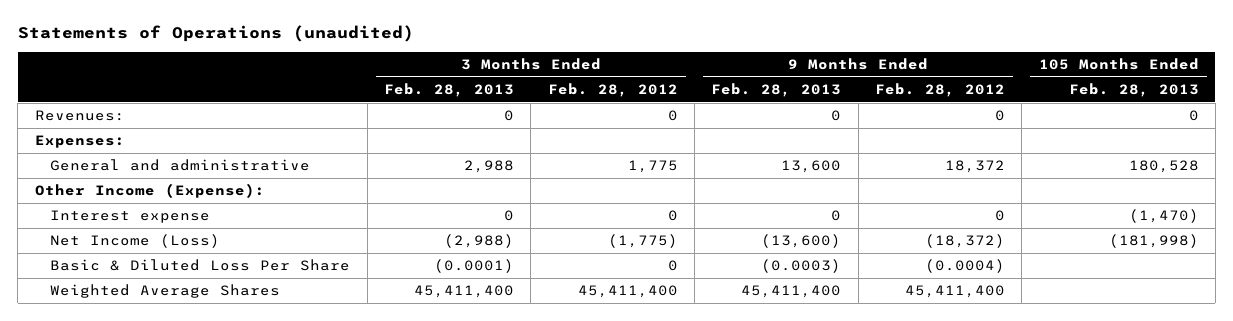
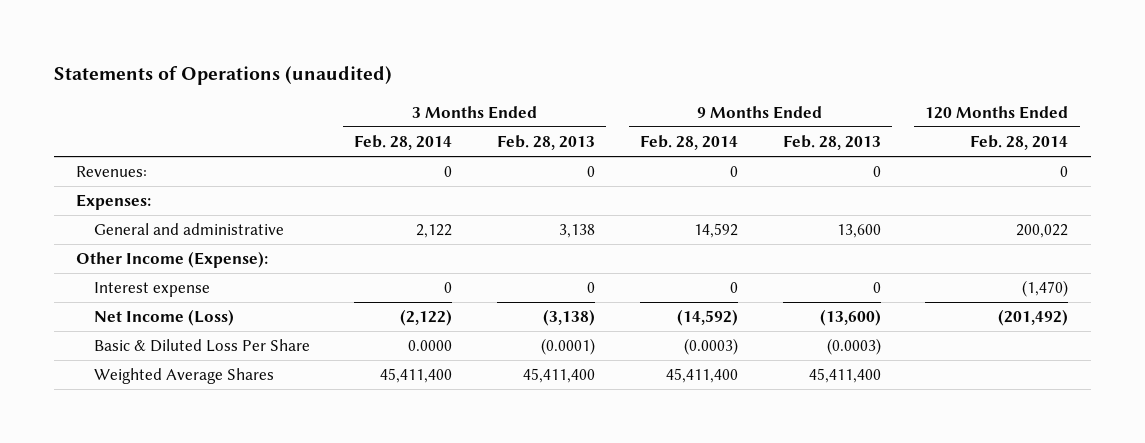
- | 3 Months Ended Feb. 28, 2013 | 3 Months Ended Feb. 28, 2012 | 9 Months Ended Feb. 28, 2013 | 9 Months Ended Feb. 28, 2012 | 105 Months Ended Feb. 28, 2013
+ | 3 Months Ended Feb. 28, 2014 | 3 Months Ended Feb. 28, 2013 | 9 Months Ended Feb. 28, 2014 | 9 Months Ended Feb. 28, 2013 | 120 Months Ended Feb. 28, 2014
- General and administrative | 2,988 | 1,775 | 13,600 | 18,372 | 180,528
+ General and administrative | 2,122 | 3,138 | 14,592 | 13,600 | 200,022
- Net Income (Loss) | (2,988) | (1,775) | (13,600) | (18,372) | (181,998)
+ Net Income (Loss) | (2,122) | (3,138) | (14,592) | (13,600) | (201,492)

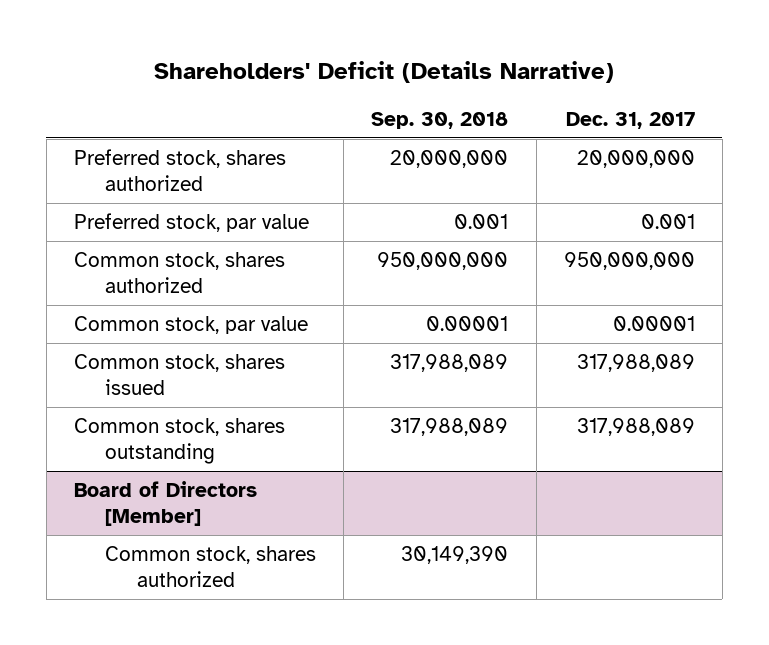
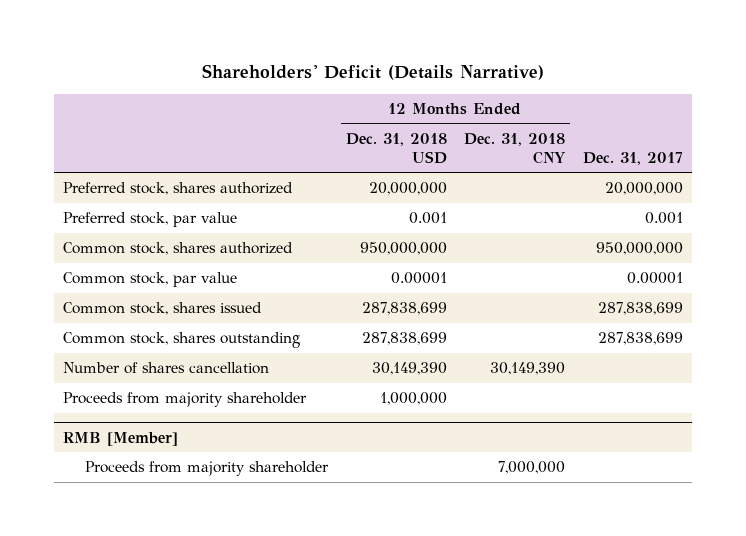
- | Sep. 30, 2018 | Dec. 31, 2017
+ | 12 Months Ended Dec. 31, 2018 USD | 12 Months Ended Dec. 31, 2018 CNY | Dec. 31, 2017
- Common stock, shares issued | 317,988,089 | 317,988,089
- Common stock, shares outstanding | 317,988,089 | 317,988,089
- Board of Directors [Member]
- Common stock, shares authorized | 30,149,390 |
+ Common stock, shares issued | 287,838,699 | | 287,838,699
+ Common stock, shares outstanding | 287,838,699 | | 287,838,699
+ Number of shares cancellation | 30,149,390 | 30,149,390 |
+ Proceeds from majority shareholder | 1,000,000 | |
+ RMB [Member]
+ Proceeds from majority shareholder | | 7,000,000 |

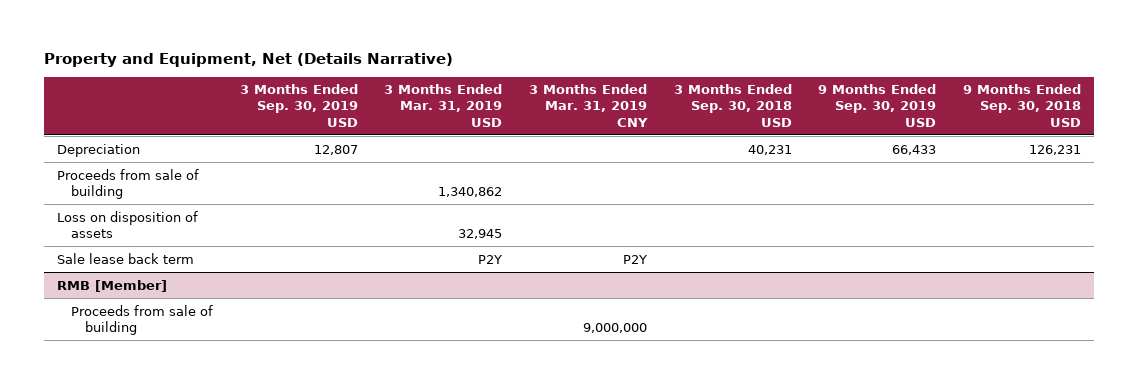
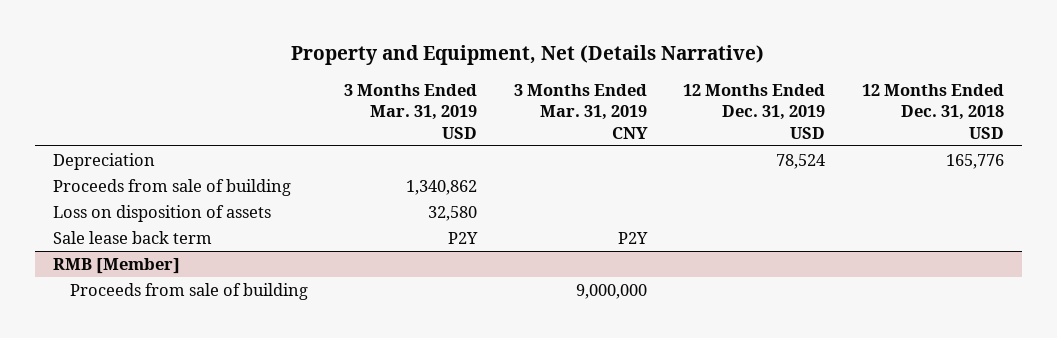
- | 3 Months Ended Sep. 30, 2019 USD | 3 Months Ended Mar. 31, 2019 USD | 3 Months Ended Mar. 31, 2019 CNY | 3 Months Ended Sep. 30, 2018 USD | 9 Months Ended Sep. 30, 2019 USD | 9 Months Ended Sep. 30, 2018 USD
+ | 3 Months Ended Mar. 31, 2019 USD | 3 Months Ended Mar. 31, 2019 CNY | 12 Months Ended Dec. 31, 2019 USD | 12 Months Ended Dec. 31, 2018 USD
- Loss on disposition of assets | | 32,945 | | | |
+ Loss on disposition of assets | 32,580 | | |

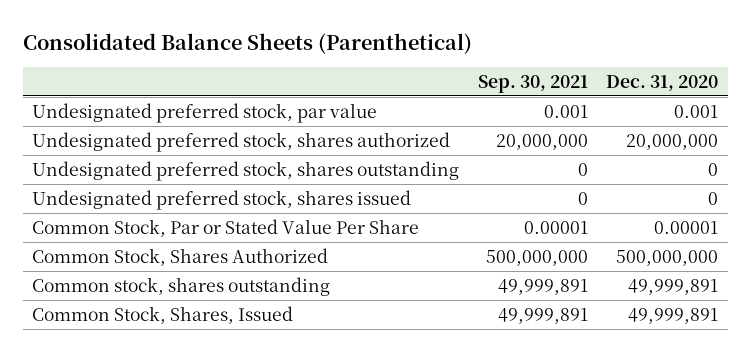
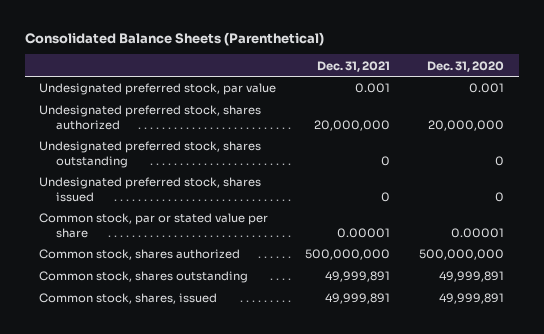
- | Sep. 30, 2021 | Dec. 31, 2020
+ | Dec. 31, 2021 | Dec. 31, 2020
- Common Stock, Par or Stated Value Per Share | 0.00001 | 0.00001
- Common Stock, Shares Authorized | 500,000,000 | 500,000,000
+ Common stock, par or stated value per share | 0.00001 | 0.00001
+ Common stock, shares authorized | 500,000,000 | 500,000,000
- Common Stock, Shares, Issued | 49,999,891 | 49,999,891
+ Common stock, shares, issued | 49,999,891 | 49,999,891

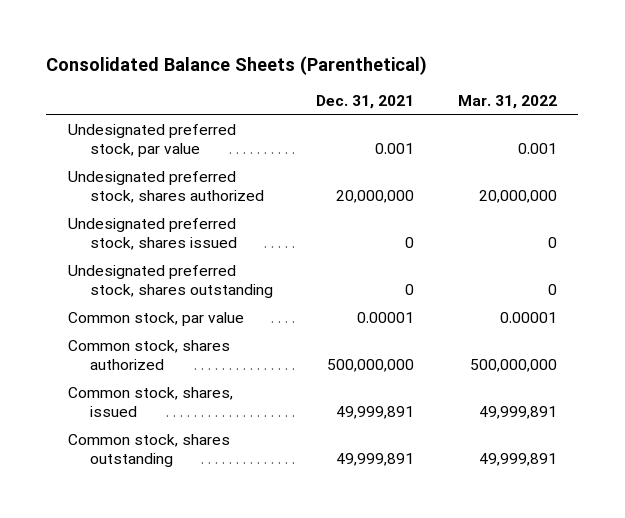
- | Dec. 31, 2021 | Dec. 31, 2020
+ | Dec. 31, 2021 | Mar. 31, 2022
- Common stock, par or stated value per share | 0.00001 | 0.00001
moved down: Undesignated preferred stock, shares outstanding | 0 | 0
+ Common stock, par value | 0.00001 | 0.00001
moved down: Common stock, shares outstanding | 49,999,891 | 49,999,891

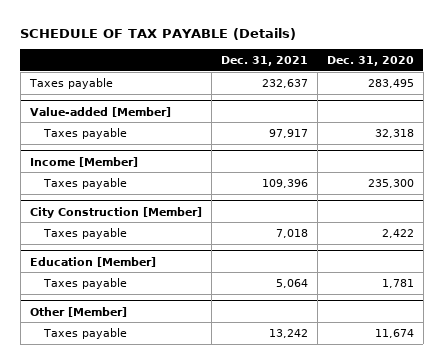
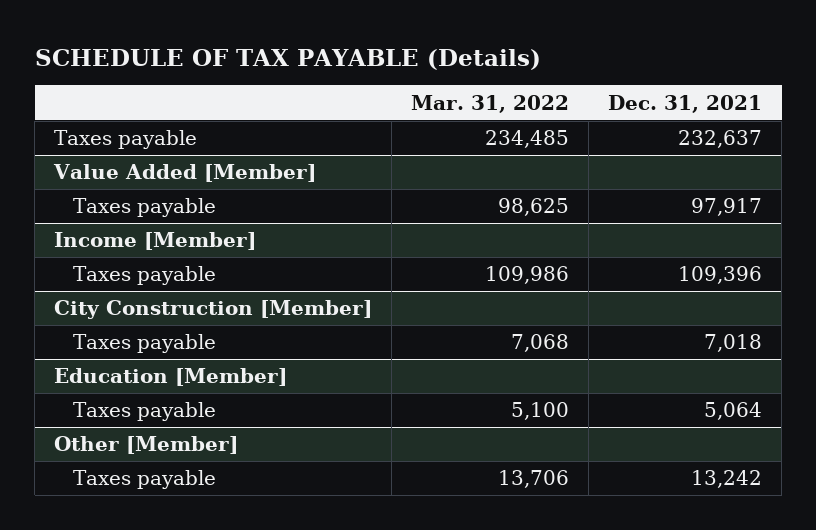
- | Dec. 31, 2021 | Dec. 31, 2020
+ | Mar. 31, 2022 | Dec. 31, 2021
- Value-added [Member]
+ Value Added [Member]

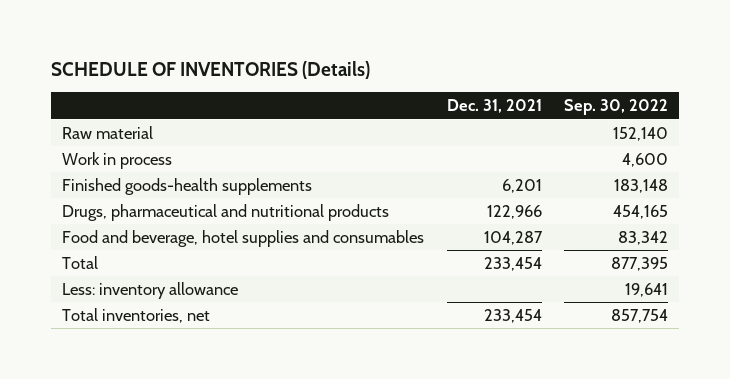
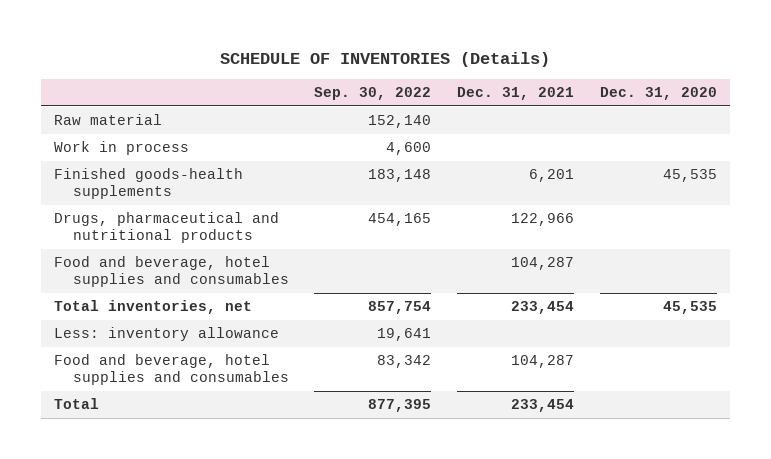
- | Dec. 31, 2021 | Sep. 30, 2022
+ | Sep. 30, 2022 | Dec. 31, 2021 | Dec. 31, 2020
+ Food and beverage, hotel supplies and consumables | | 104,287 |
moved up: Total inventories, net | 857,754 | 233,454 | 45,535
moved up: Less: inventory allowance | 19,641 | |

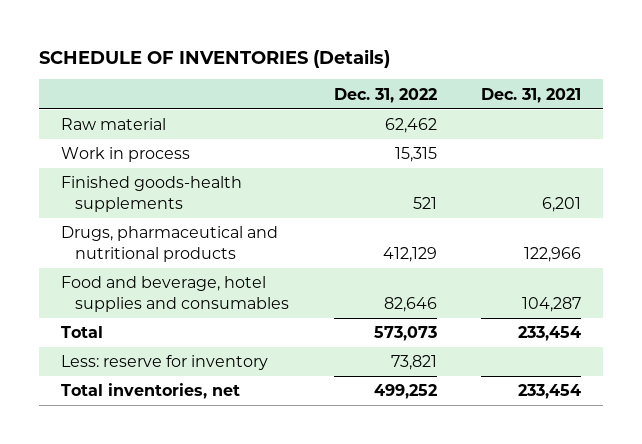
- | Sep. 30, 2022 | Dec. 31, 2021 | Dec. 31, 2020
+ | Dec. 31, 2022 | Dec. 31, 2021
- Less: inventory allowance | 19,641 | |
- Food and beverage, hotel supplies and consumables | 83,342 | 104,287 |
+ Less: reserve for inventory | 73,821 |
moved down: Total inventories, net | 499,252 | 233,454

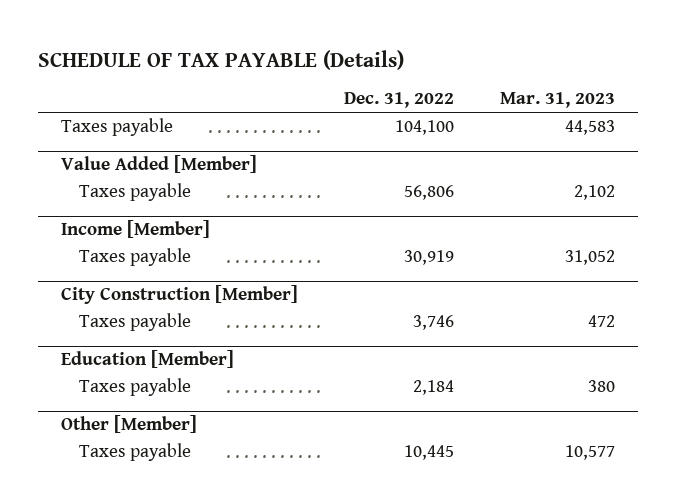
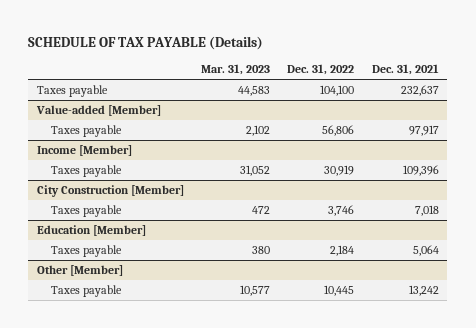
- | Dec. 31, 2022 | Mar. 31, 2023
+ | Mar. 31, 2023 | Dec. 31, 2022 | Dec. 31, 2021
- Value Added [Member]
+ Value-added [Member]

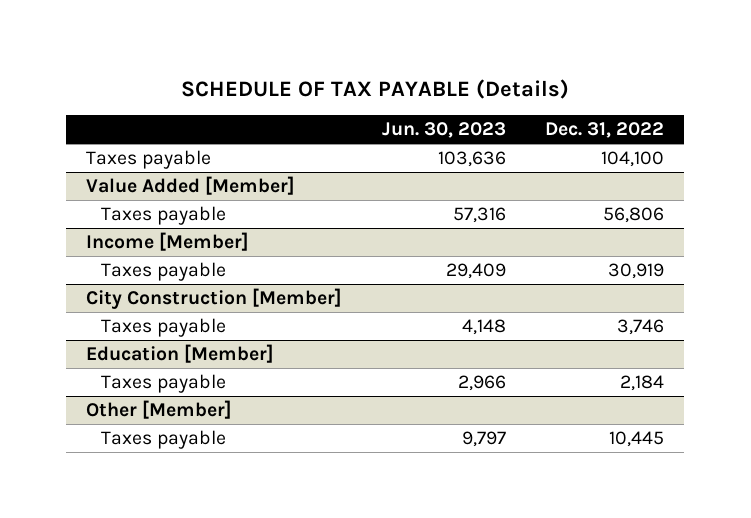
- | Mar. 31, 2023 | Dec. 31, 2022 | Dec. 31, 2021
+ | Jun. 30, 2023 | Dec. 31, 2022
- Value-added [Member]
+ Value Added [Member]

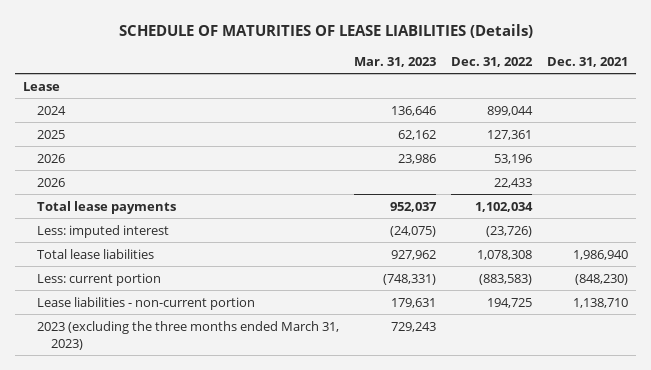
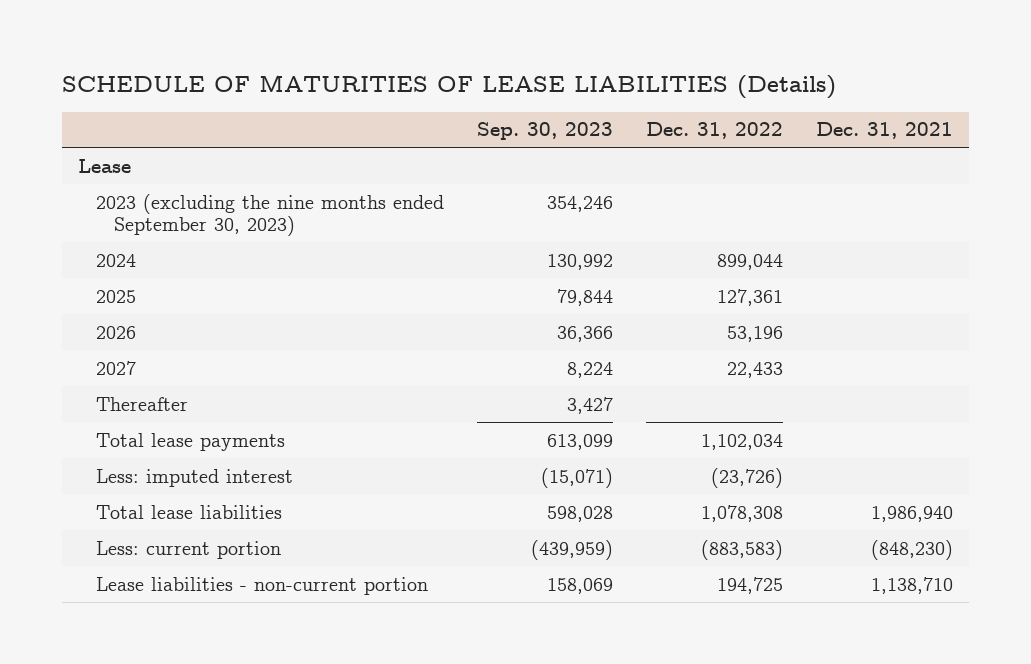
- | Mar. 31, 2023 | Dec. 31, 2022 | Dec. 31, 2021
+ | Sep. 30, 2023 | Dec. 31, 2022 | Dec. 31, 2021
+ 2023 (excluding the nine months ended September 30, 2023) | 354,246 | |
- 2026 | | 22,433 |
+ 2027 | 8,224 | 22,433 |
+ Thereafter | 3,427 | |
- 2023 (excluding the three months ended March 31, 2023) | 729,243 | |

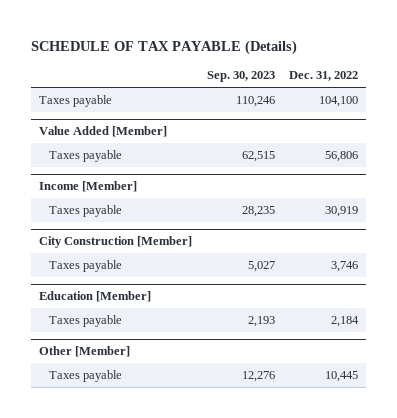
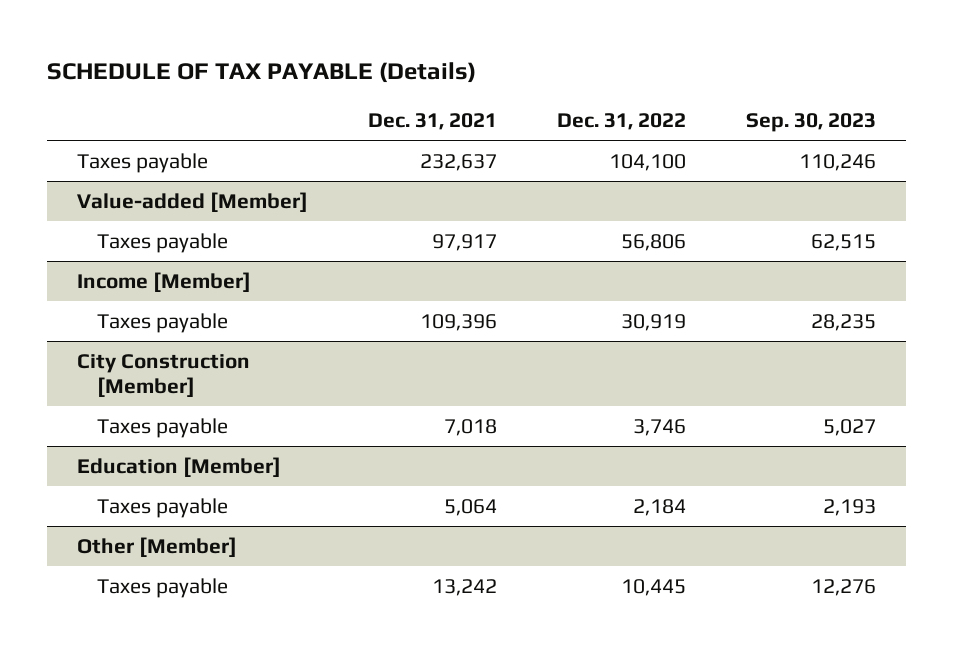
- | Sep. 30, 2023 | Dec. 31, 2022
+ | Dec. 31, 2021 | Dec. 31, 2022 | Sep. 30, 2023
- Value Added [Member]
+ Value-added [Member]

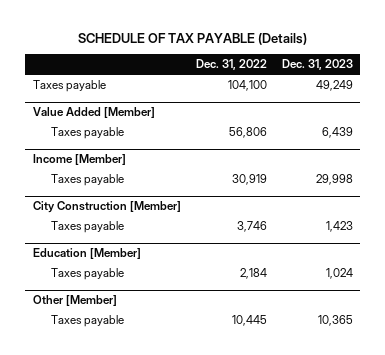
- | Dec. 31, 2021 | Dec. 31, 2022 | Sep. 30, 2023
+ | Dec. 31, 2022 | Dec. 31, 2023
- Value-added [Member]
+ Value Added [Member]

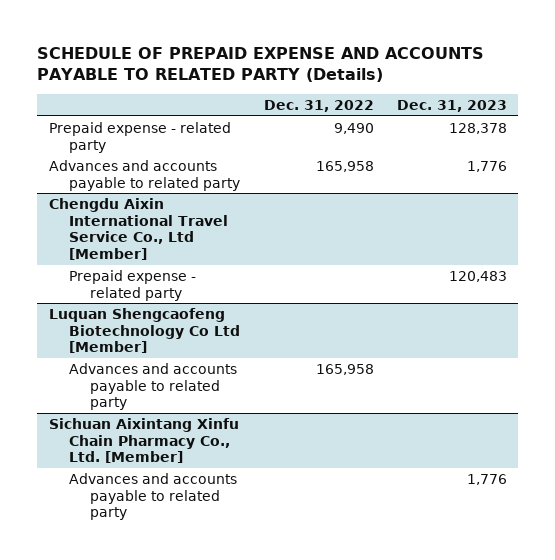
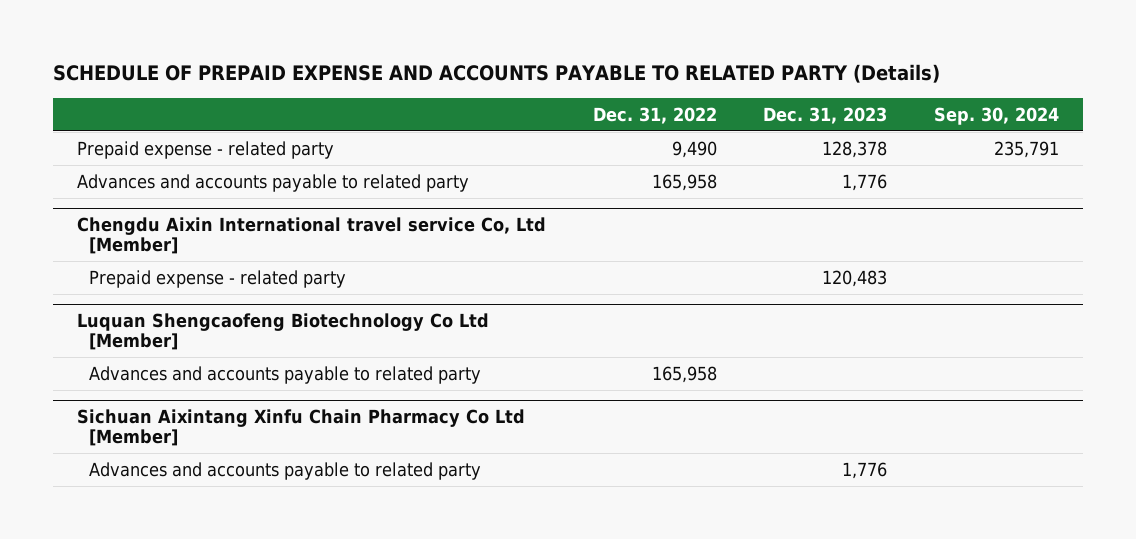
- | Dec. 31, 2022 | Dec. 31, 2023
+ | Dec. 31, 2022 | Dec. 31, 2023 | Sep. 30, 2024
- Chengdu Aixin International Travel Service Co., Ltd [Member]
+ Chengdu Aixin International travel service Co, Ltd [Member]
- Sichuan Aixintang Xinfu Chain Pharmacy Co., Ltd. [Member]
+ Sichuan Aixintang Xinfu Chain Pharmacy Co Ltd [Member]

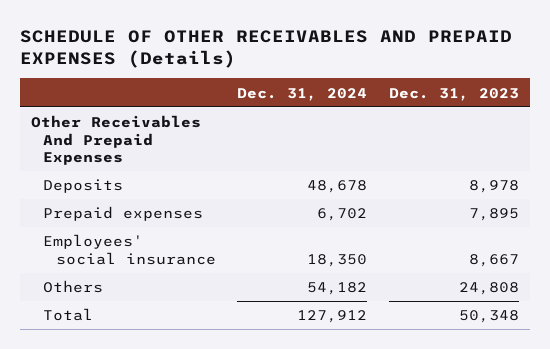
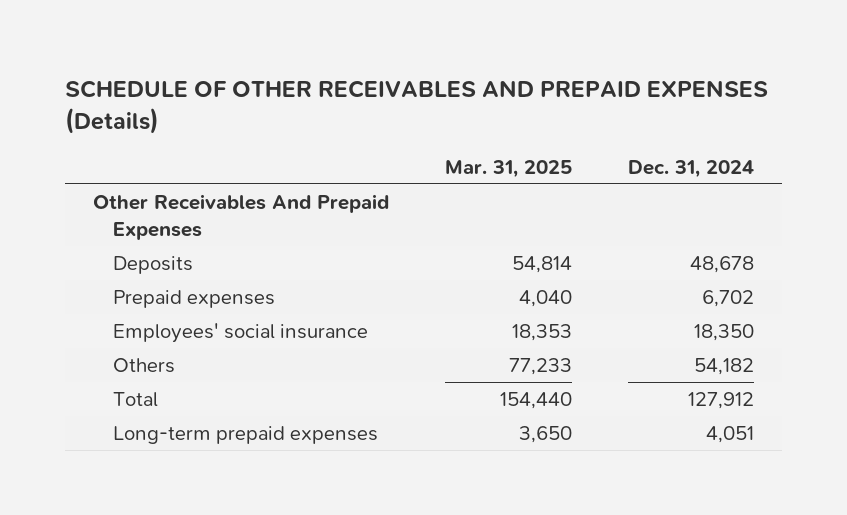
- | Dec. 31, 2024 | Dec. 31, 2023
+ | Mar. 31, 2025 | Dec. 31, 2024
+ Long-term prepaid expenses | 3,650 | 4,051

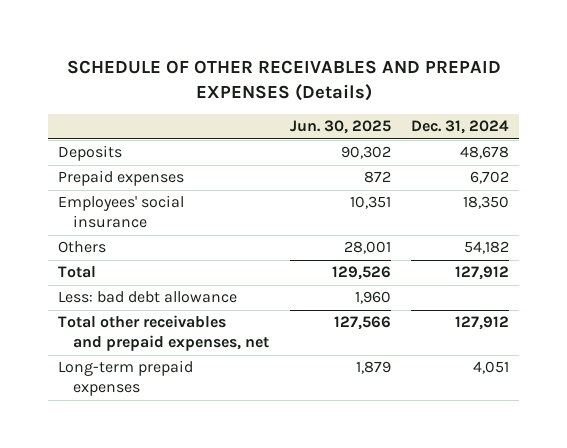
- | Mar. 31, 2025 | Dec. 31, 2024
+ | Jun. 30, 2025 | Dec. 31, 2024
- Other Receivables And Prepaid Expenses
+ Less: bad debt allowance | 1,960 |
+ Total other receivables and prepaid expenses, net | 127,566 | 127,912

